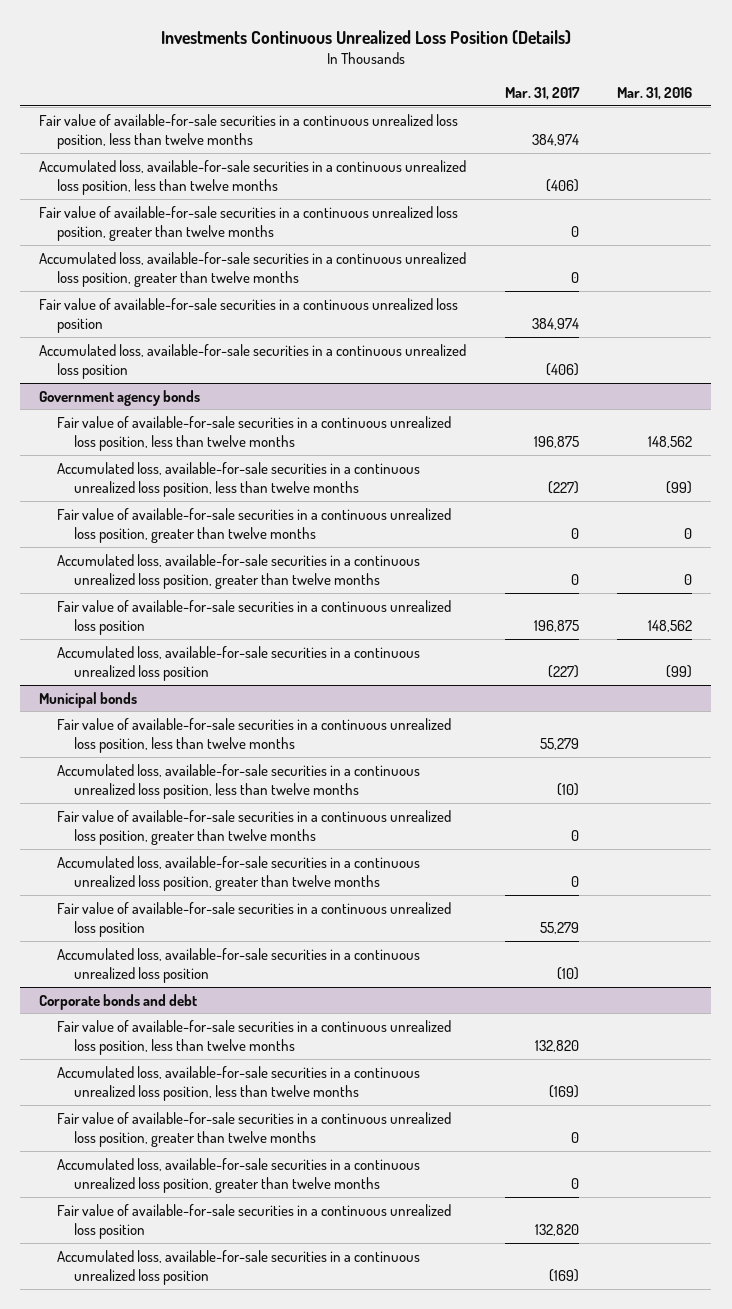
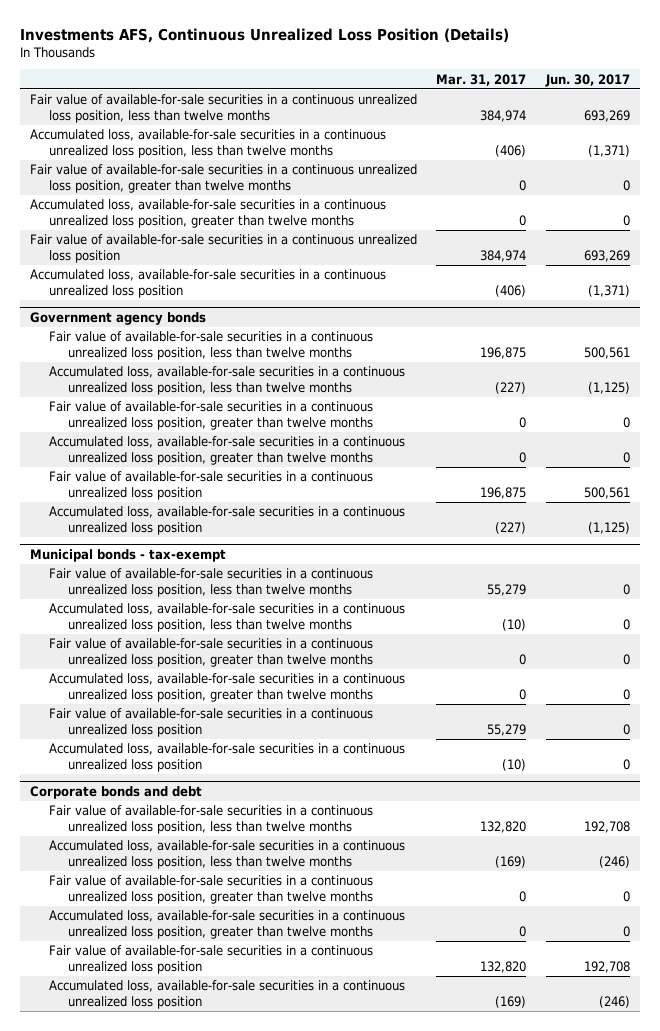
- Investments Continuous Unrealized Loss Position (Details)
+ Investments AFS, Continuous Unrealized Loss Position (Details)
- | Mar. 31, 2017 | Mar. 31, 2016
+ | Mar. 31, 2017 | Jun. 30, 2017
- Municipal bonds
+ Municipal bonds - tax-exempt

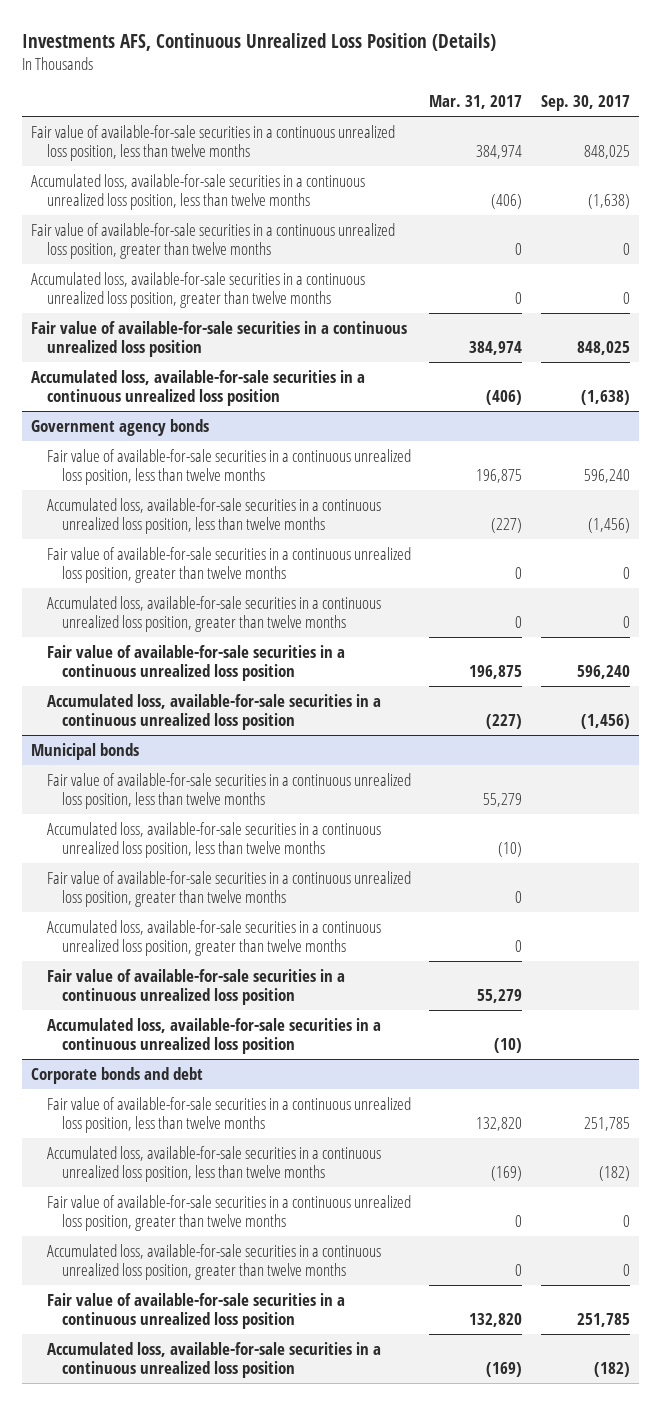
- | Mar. 31, 2017 | Jun. 30, 2017
+ | Mar. 31, 2017 | Sep. 30, 2017
- Municipal bonds - tax-exempt
+ Municipal bonds

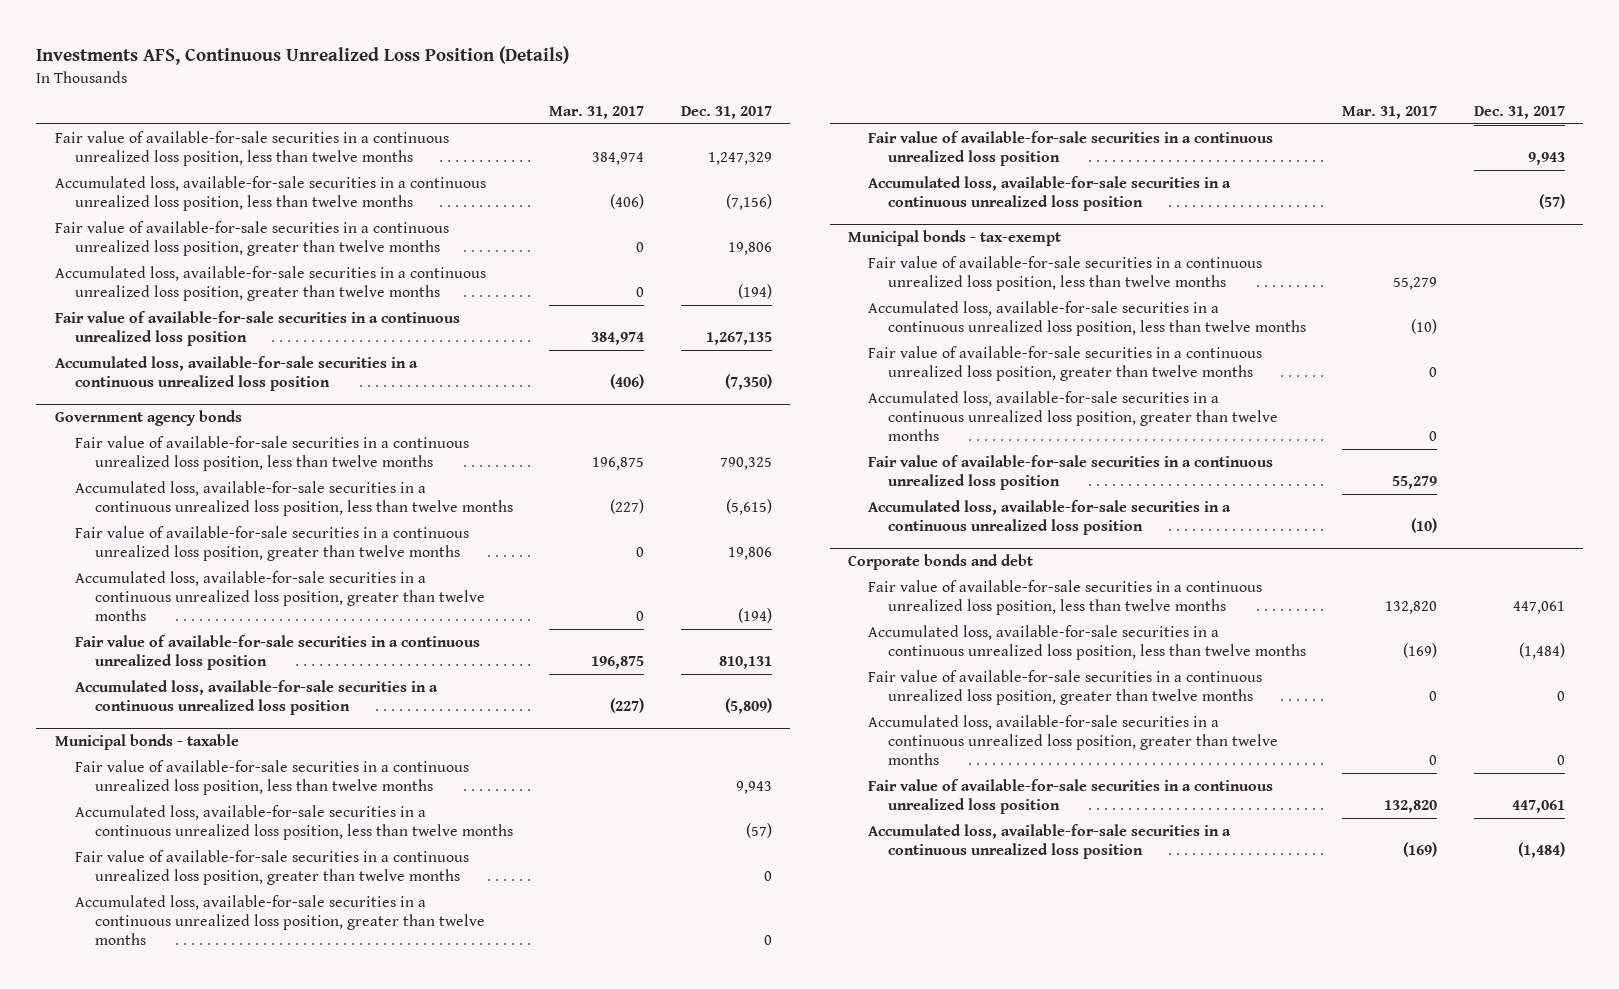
- | Mar. 31, 2017 | Sep. 30, 2017
+ | Mar. 31, 2017 | Dec. 31, 2017
- Municipal bonds
+ Municipal bonds - taxable
+ Fair value of available-for-sale securities in a continuous unrealized loss position, less than twelve months | | 9,943
+ Accumulated loss, available-for-sale securities in a continuous unrealized loss position, less than twelve months | | (57)
+ Fair value of available-for-sale securities in a continuous unrealized loss position, greater than twelve months | | 0
+ Accumulated loss, available-for-sale securities in a continuous unrealized loss position, greater than twelve months | | 0
+ Fair value of available-for-sale securities in a continuous unrealized loss position | | 9,943
+ Accumulated loss, available-for-sale securities in a continuous unrealized loss position | | (57)
+ Municipal bonds - tax-exempt

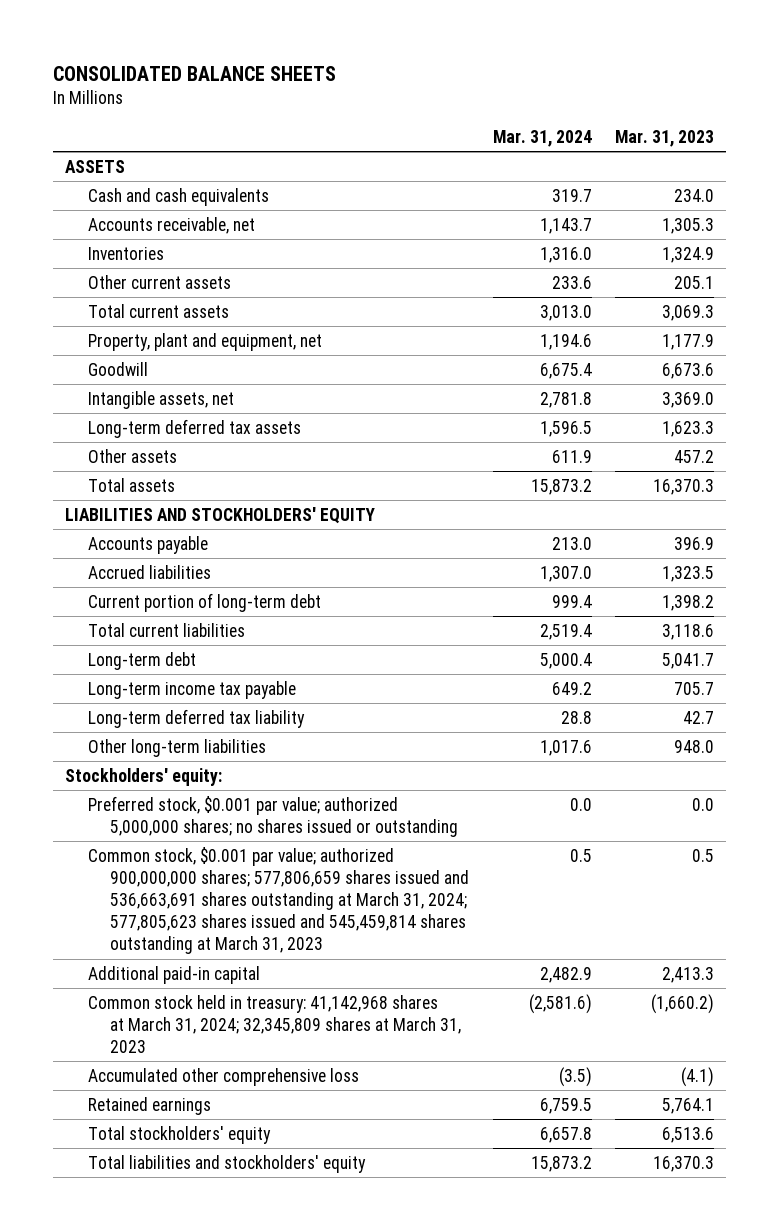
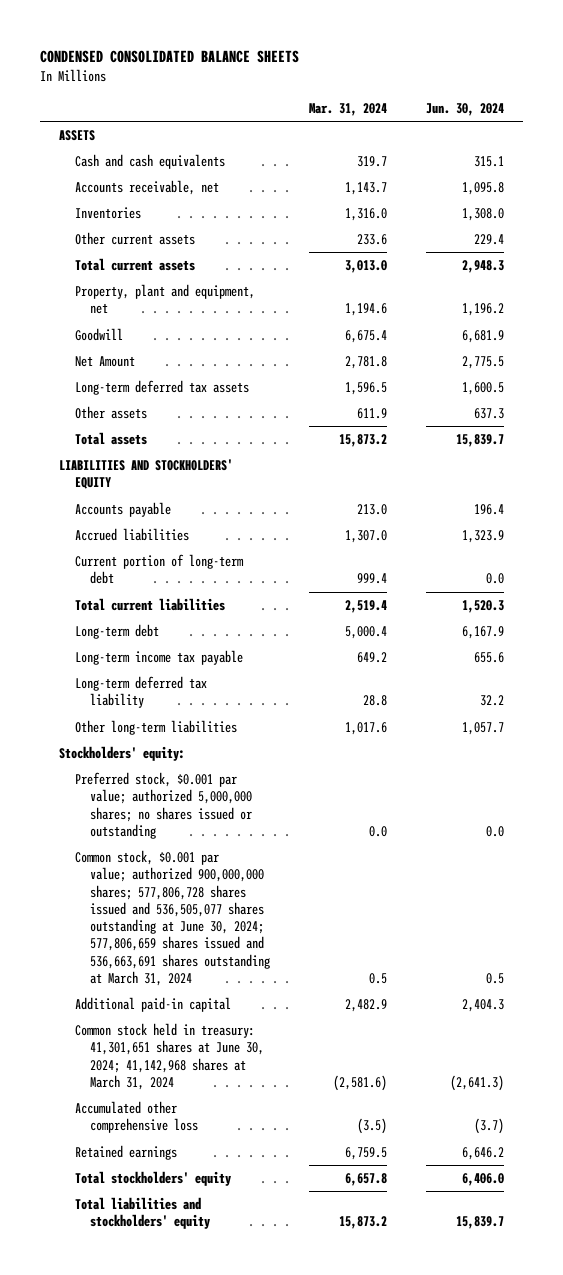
- CONSOLIDATED BALANCE SHEETS
+ CONDENSED CONSOLIDATED BALANCE SHEETS
- | Mar. 31, 2024 | Mar. 31, 2023
+ | Mar. 31, 2024 | Jun. 30, 2024
- Intangible assets, net | 2,781.8 | 3,369.0
+ Net Amount | 2,781.8 | 2,775.5
- Common stock, $0.001 par value; authorized 900,000,000 shares; 577,806,659 shares issued and 536,663,691 shares outstanding at March 31, 2024; 577,805,623 shares issued and 545,459,814 shares outstanding at March 31, 2023 | 0.5 | 0.5
+ Common stock, $0.001 par value; authorized 900,000,000 shares; 577,806,728 shares issued and 536,505,077 shares outstanding at June 30, 2024; 577,806,659 shares issued and 536,663,691 shares outstanding at March 31, 2024 | 0.5 | 0.5
- Common stock held in treasury: 41,142,968 shares at March 31, 2024; 32,345,809 shares at March 31, 2023 | (2,581.6) | (1,660.2)
+ Common stock held in treasury: 41,301,651 shares at June 30, 2024; 41,142,968 shares at March 31, 2024 | (2,581.6) | (2,641.3)

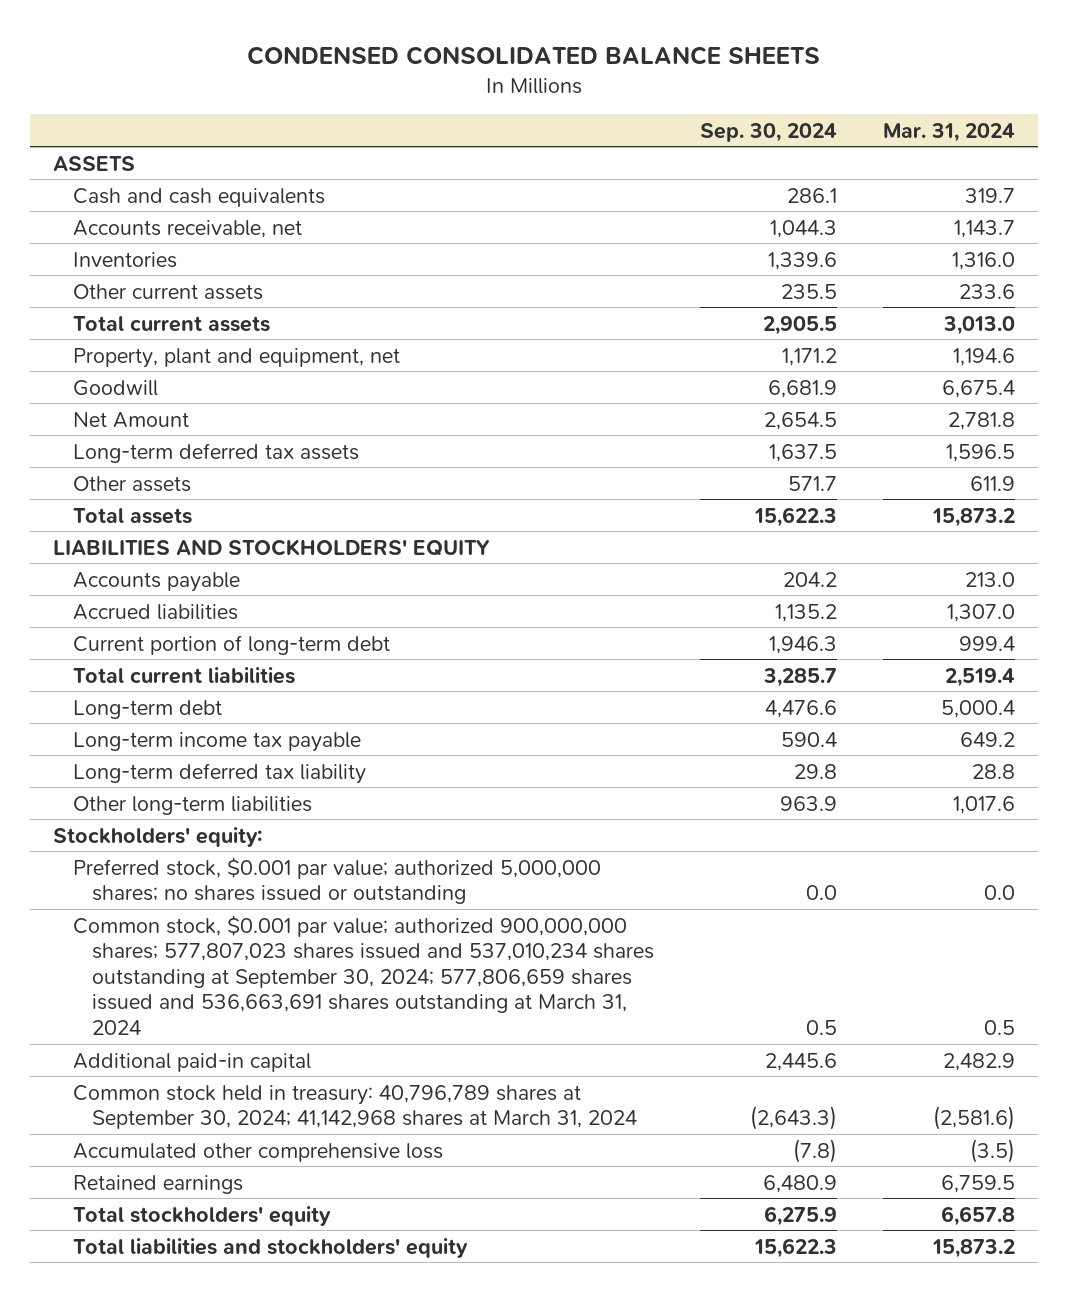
- | Mar. 31, 2024 | Jun. 30, 2024
+ | Sep. 30, 2024 | Mar. 31, 2024
- Common stock, $0.001 par value; authorized 900,000,000 shares; 577,806,728 shares issued and 536,505,077 shares outstanding at June 30, 2024; 577,806,659 shares issued and 536,663,691 shares outstanding at March 31, 2024 | 0.5 | 0.5
+ Common stock, $0.001 par value; authorized 900,000,000 shares; 577,807,023 shares issued and 537,010,234 shares outstanding at September 30, 2024; 577,806,659 shares issued and 536,663,691 shares outstanding at March 31, 2024 | 0.5 | 0.5
- Common stock held in treasury: 41,301,651 shares at June 30, 2024; 41,142,968 shares at March 31, 2024 | (2,581.6) | (2,641.3)
+ Common stock held in treasury: 40,796,789 shares at September 30, 2024; 41,142,968 shares at March 31, 2024 | (2,643.3) | (2,581.6)

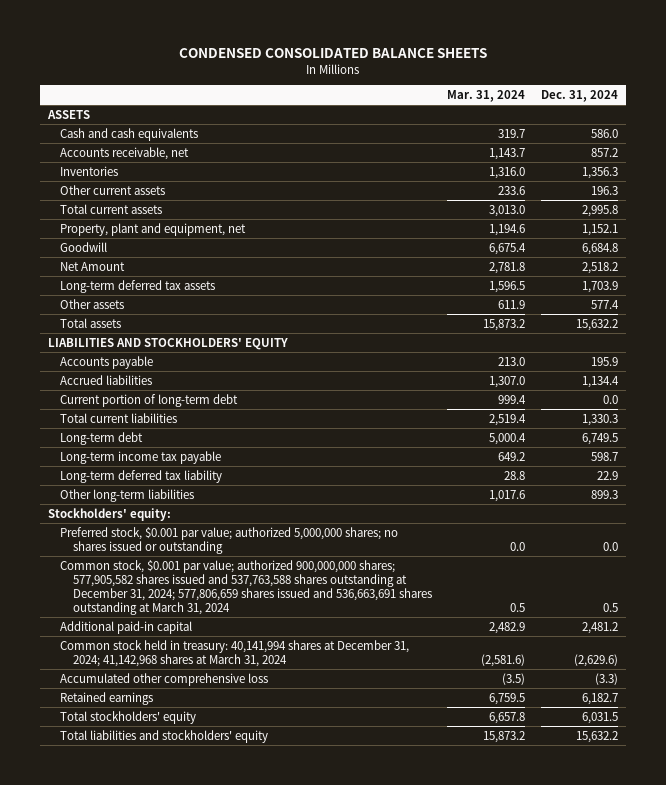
- | Sep. 30, 2024 | Mar. 31, 2024
+ | Mar. 31, 2024 | Dec. 31, 2024
- Common stock, $0.001 par value; authorized 900,000,000 shares; 577,807,023 shares issued and 537,010,234 shares outstanding at September 30, 2024; 577,806,659 shares issued and 536,663,691 shares outstanding at March 31, 2024 | 0.5 | 0.5
+ Common stock, $0.001 par value; authorized 900,000,000 shares; 577,905,582 shares issued and 537,763,588 shares outstanding at December 31, 2024; 577,806,659 shares issued and 536,663,691 shares outstanding at March 31, 2024 | 0.5 | 0.5
- Common stock held in treasury: 40,796,789 shares at September 30, 2024; 41,142,968 shares at March 31, 2024 | (2,643.3) | (2,581.6)
+ Common stock held in treasury: 40,141,994 shares at December 31, 2024; 41,142,968 shares at March 31, 2024 | (2,581.6) | (2,629.6)

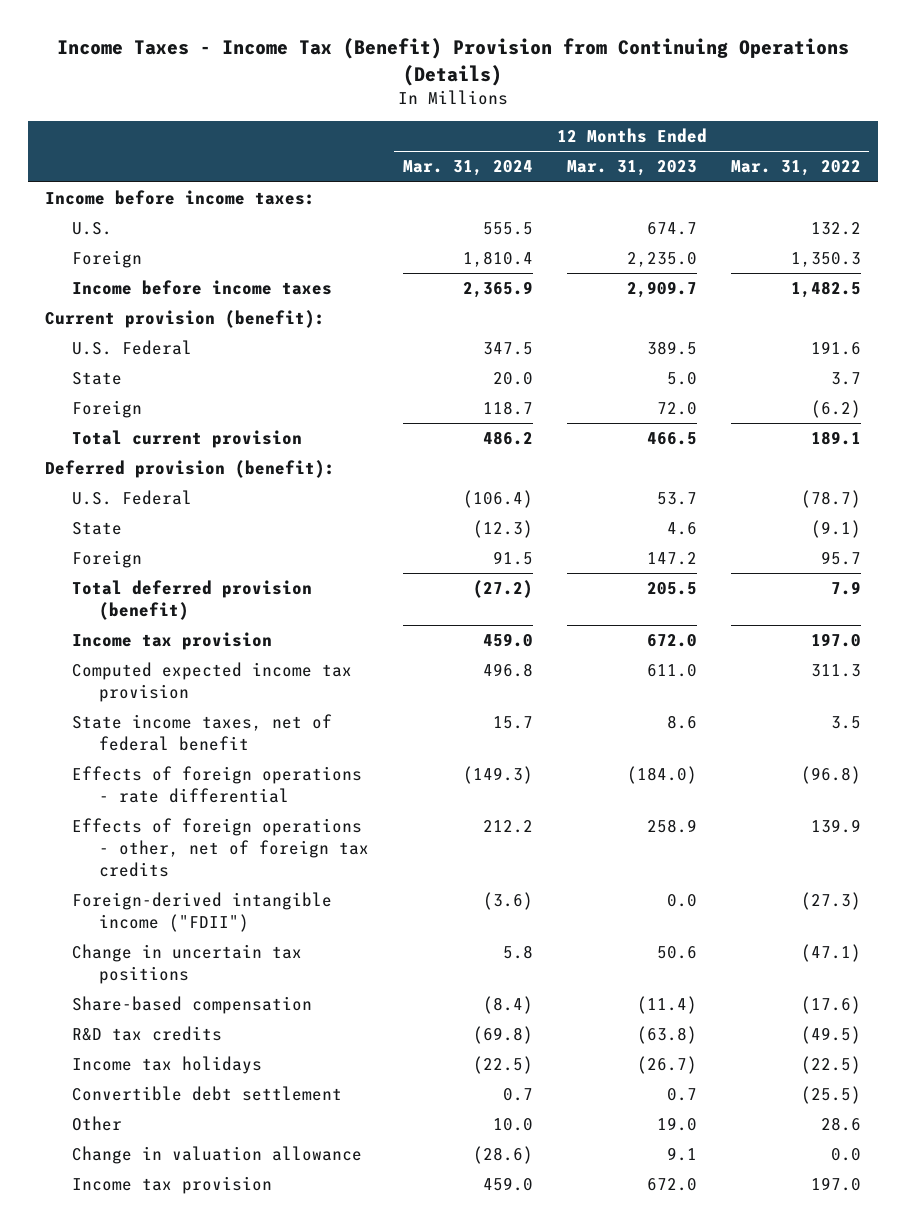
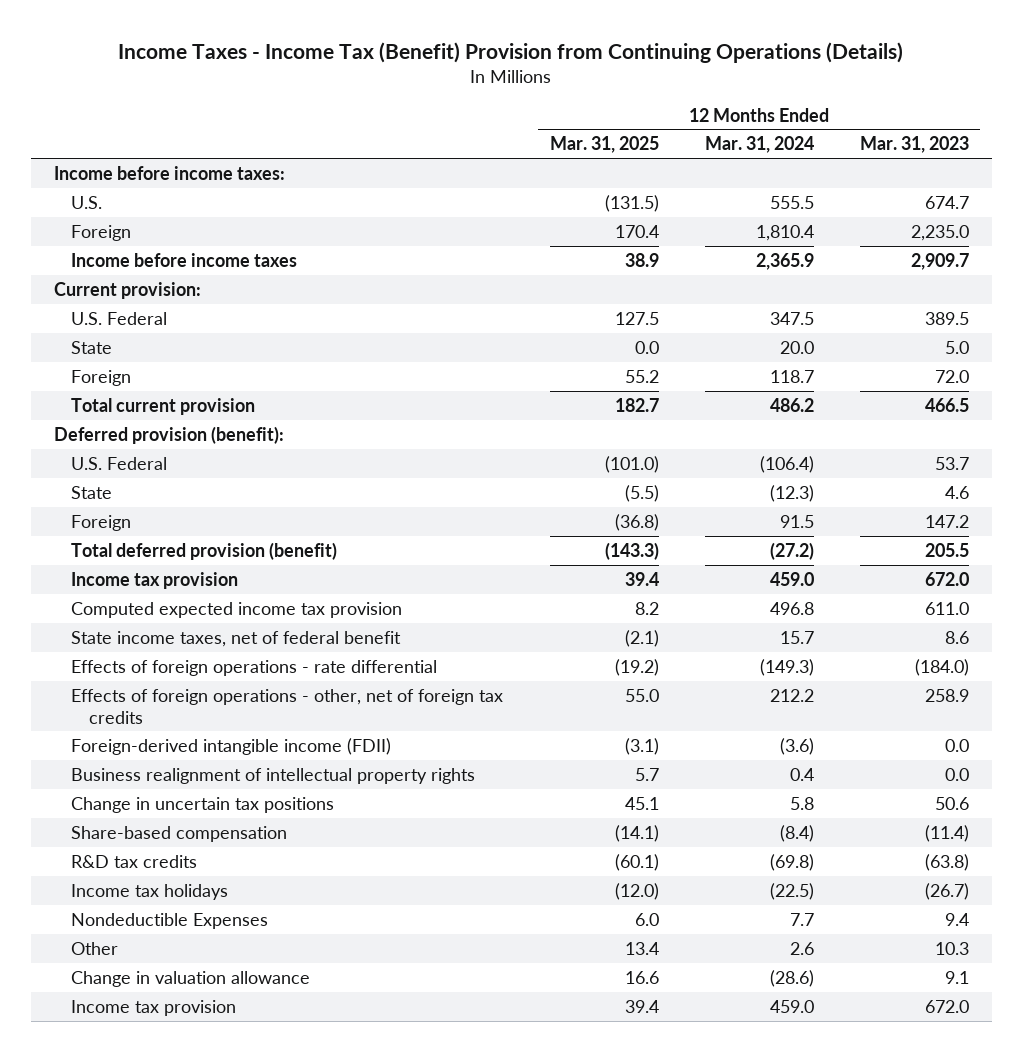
- | 12 Months Ended Mar. 31, 2024 | 12 Months Ended Mar. 31, 2023 | 12 Months Ended Mar. 31, 2022
+ | 12 Months Ended Mar. 31, 2025 | 12 Months Ended Mar. 31, 2024 | 12 Months Ended Mar. 31, 2023
- Current provision (benefit):
+ Current provision:
- Foreign-derived intangible income ("FDII") | (3.6) | 0.0 | (27.3)
+ Foreign-derived intangible income (FDII) | (3.1) | (3.6) | 0.0
+ Business realignment of intellectual property rights | 5.7 | 0.4 | 0.0
- Convertible debt settlement | 0.7 | 0.7 | (25.5)
- Other | 10.0 | 19.0 | 28.6
+ Nondeductible Expenses | 6.0 | 7.7 | 9.4
+ Other | 13.4 | 2.6 | 10.3

